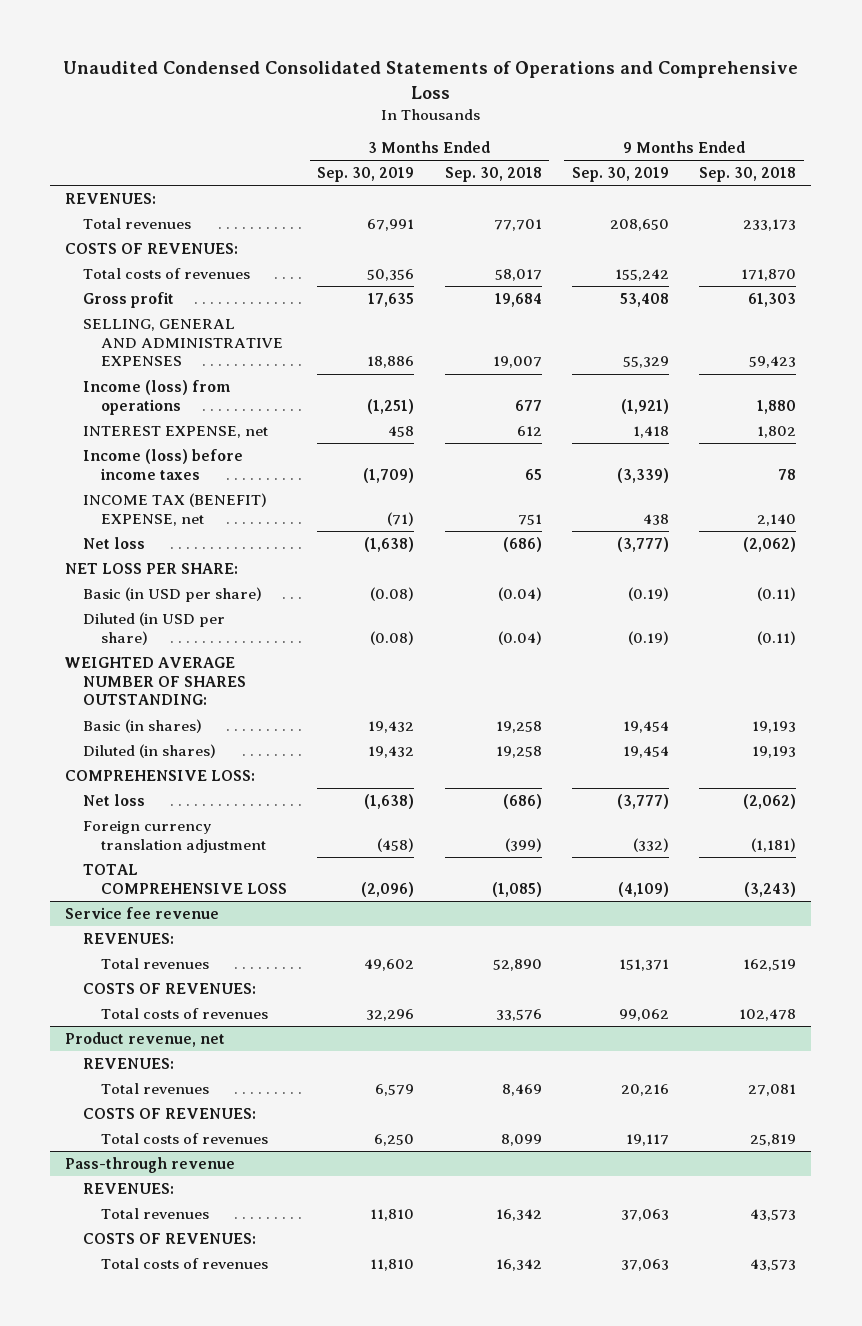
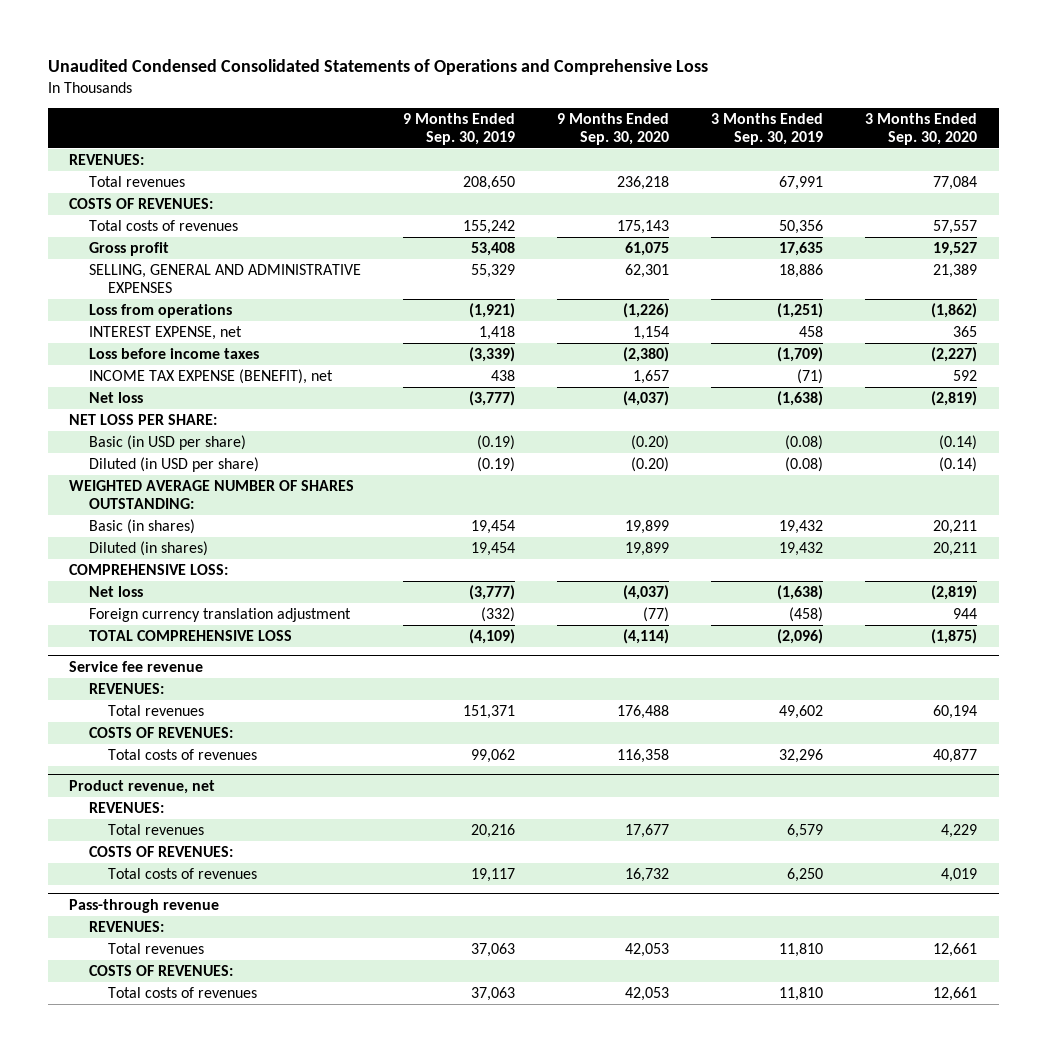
- | 3 Months Ended Sep. 30, 2019 | 3 Months Ended Sep. 30, 2018 | 9 Months Ended Sep. 30, 2019 | 9 Months Ended Sep. 30, 2018
+ | 9 Months Ended Sep. 30, 2019 | 9 Months Ended Sep. 30, 2020 | 3 Months Ended Sep. 30, 2019 | 3 Months Ended Sep. 30, 2020
- Income (loss) from operations | (1,251) | 677 | (1,921) | 1,880
+ Loss from operations | (1,921) | (1,226) | (1,251) | (1,862)
- Income (loss) before income taxes | (1,709) | 65 | (3,339) | 78
- INCOME TAX (BENEFIT) EXPENSE, net | (71) | 751 | 438 | 2,140
+ Loss before income taxes | (3,339) | (2,380) | (1,709) | (2,227)
+ INCOME TAX EXPENSE (BENEFIT), net | 438 | 1,657 | (71) | 592

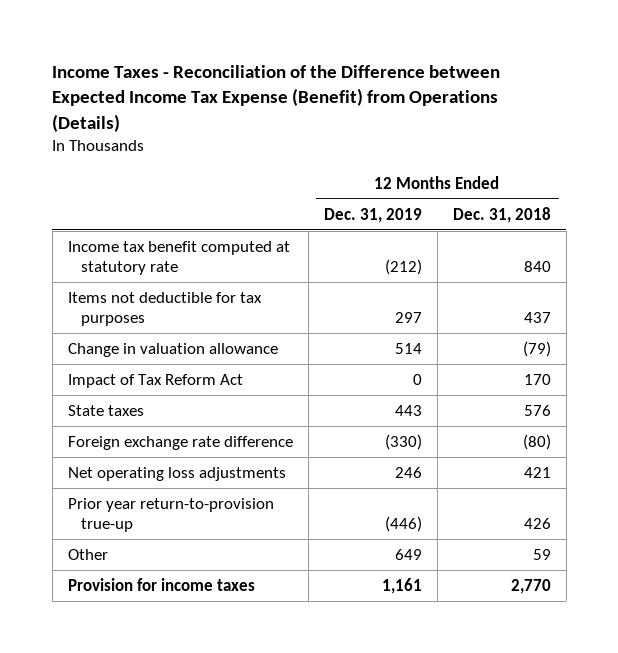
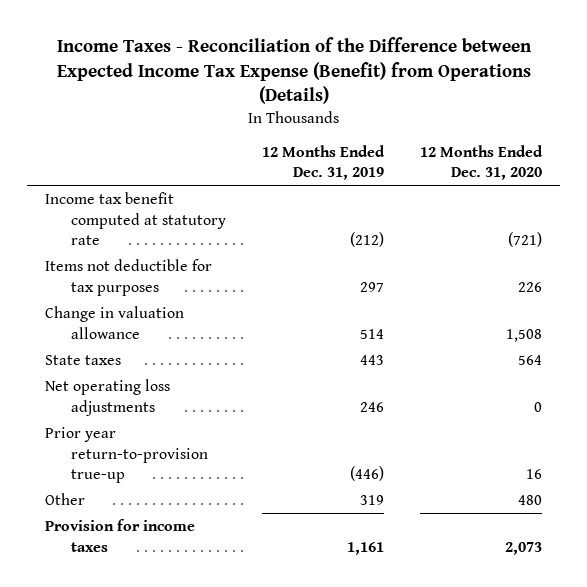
- | 12 Months Ended Dec. 31, 2019 | 12 Months Ended Dec. 31, 2018
+ | 12 Months Ended Dec. 31, 2019 | 12 Months Ended Dec. 31, 2020
- Impact of Tax Reform Act | 0 | 170
- Foreign exchange rate difference | (330) | (80)
- Other | 649 | 59
+ Other | 319 | 480

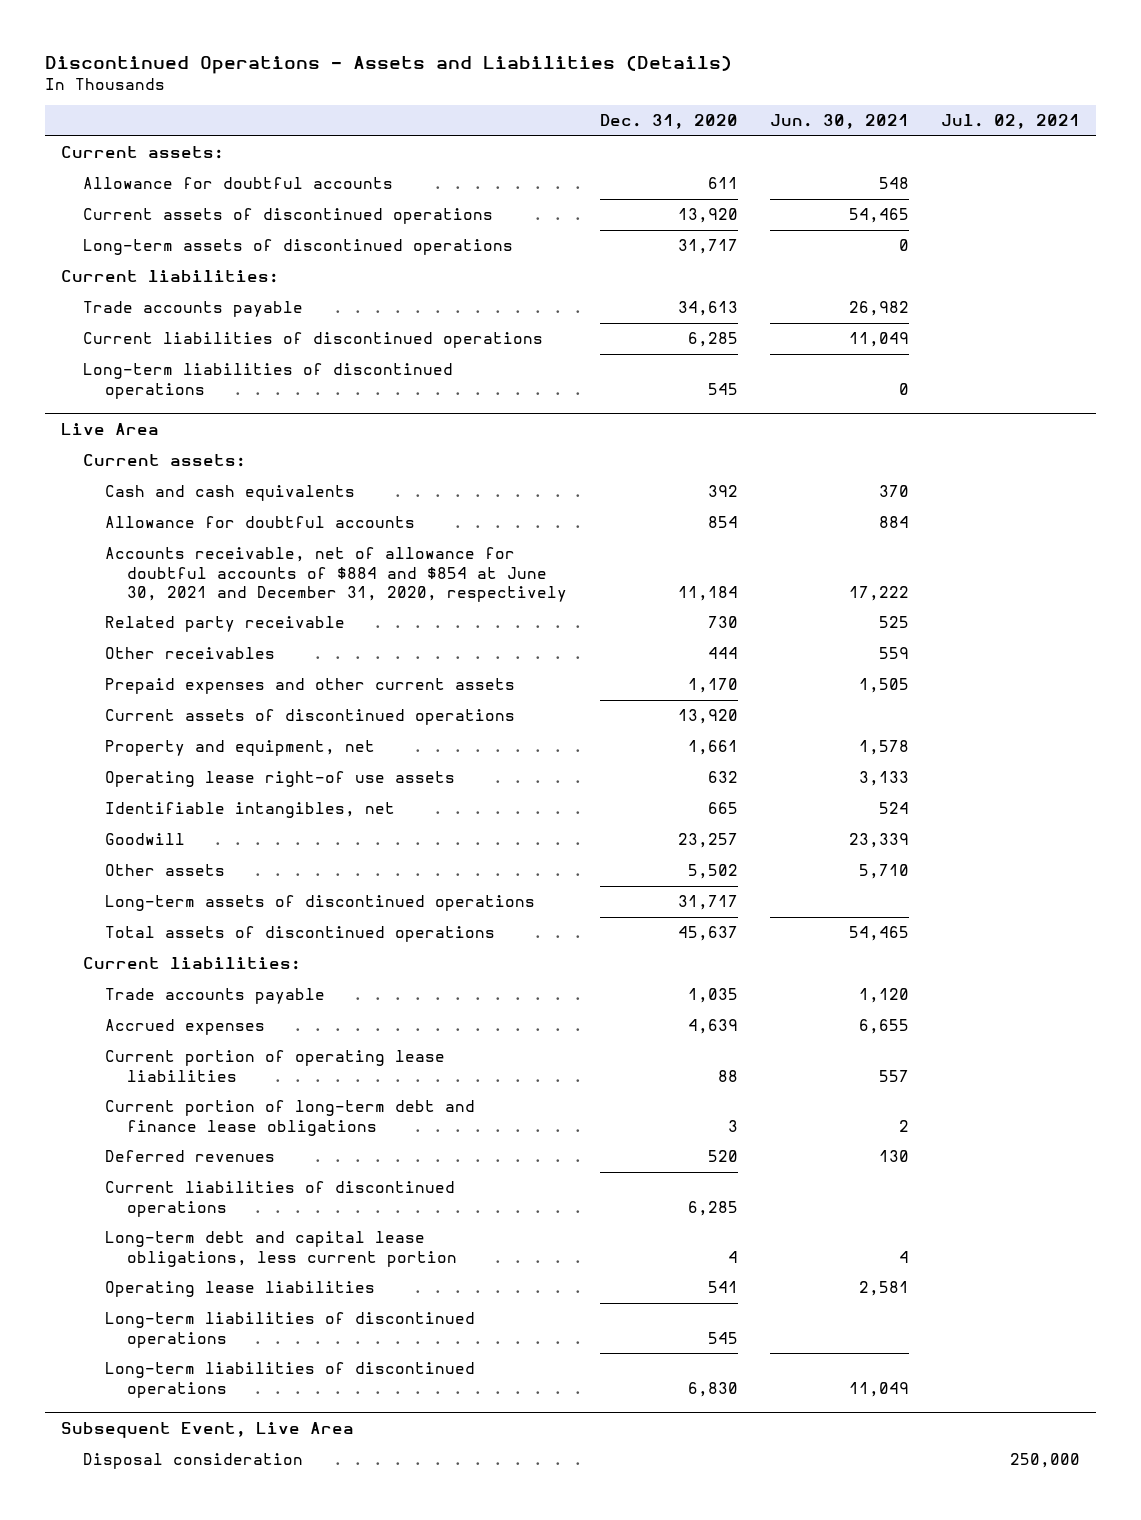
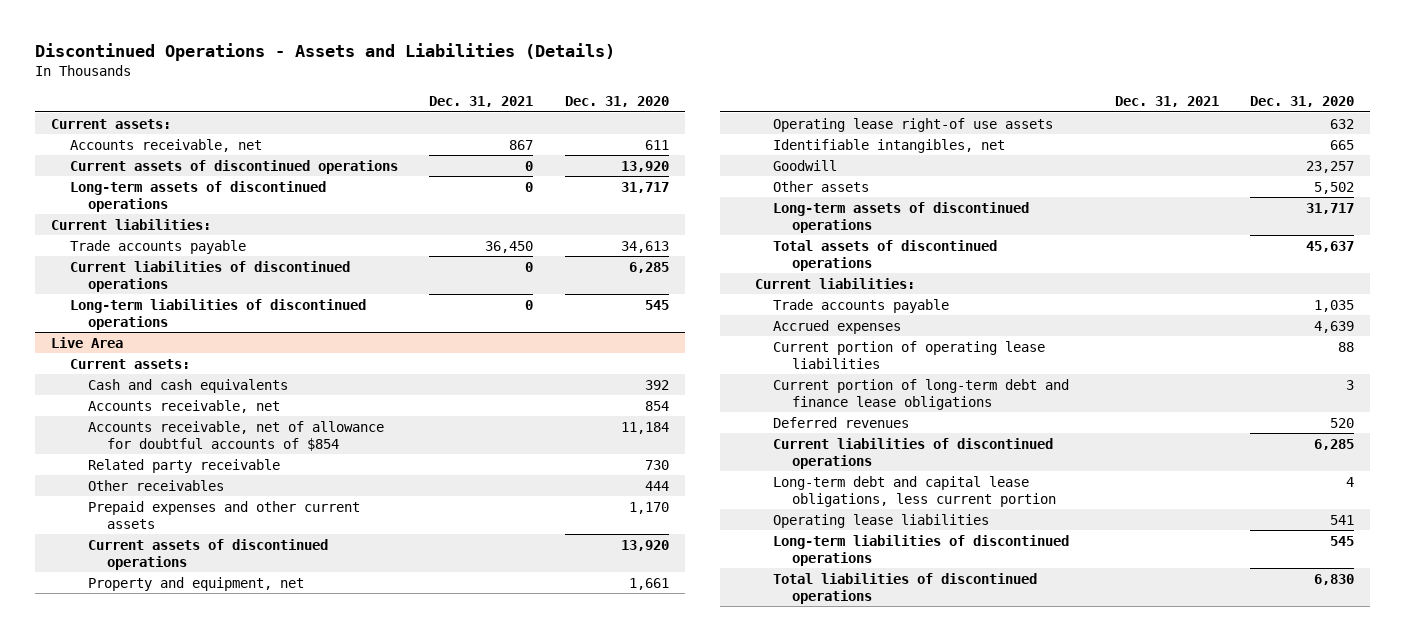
- | Dec. 31, 2020 | Jun. 30, 2021 | Jul. 02, 2021
+ | Dec. 31, 2021 | Dec. 31, 2020
- Allowance for doubtful accounts | 611 | 548 |
+ Accounts receivable, net | 867 | 611
@ Live Area
- Allowance for doubtful accounts | 854 | 884 |
- Accounts receivable, net of allowance for doubtful accounts of $884 and $854 at June 30, 2021 and December 31, 2020, respectively | 11,184 | 17,222 |
+ Accounts receivable, net | | 854
+ Accounts receivable, net of allowance for doubtful accounts of $854 | | 11,184
- Long-term liabilities of discontinued operations | 6,830 | 11,049 |
- Subsequent Event, Live Area
- Disposal consideration | | | 250,000
@ Live Area
+ Total liabilities of discontinued operations | | 6,830

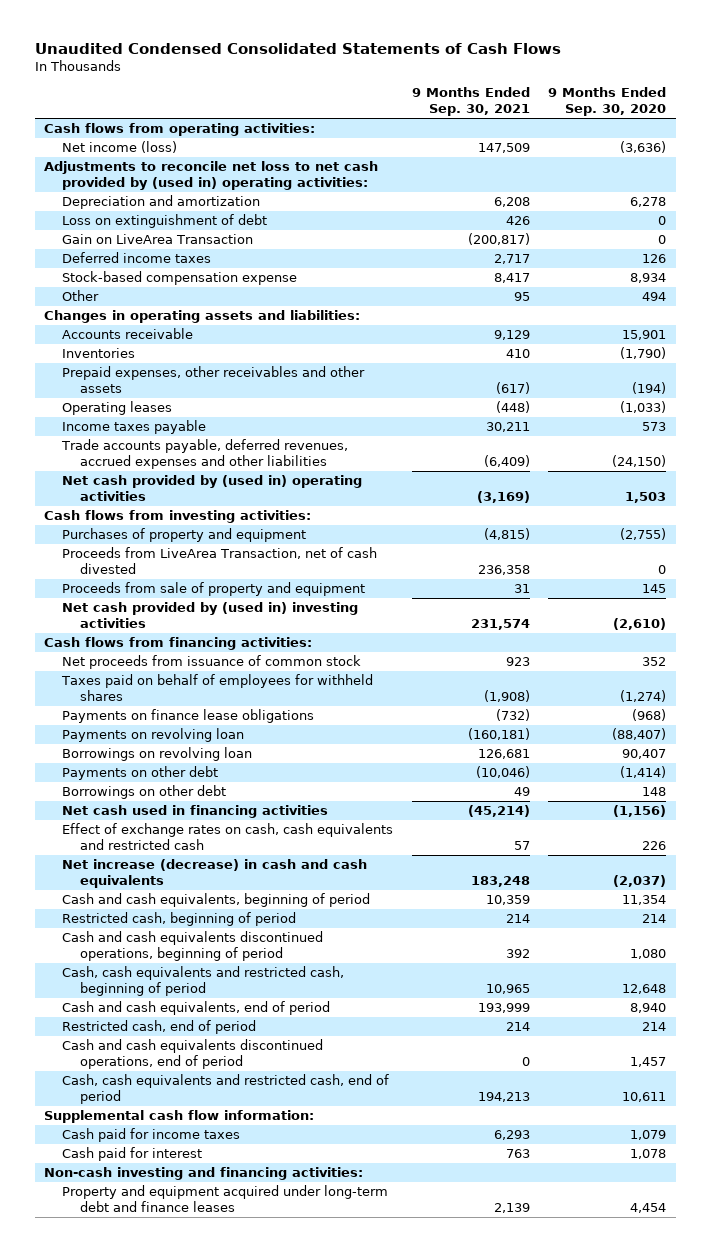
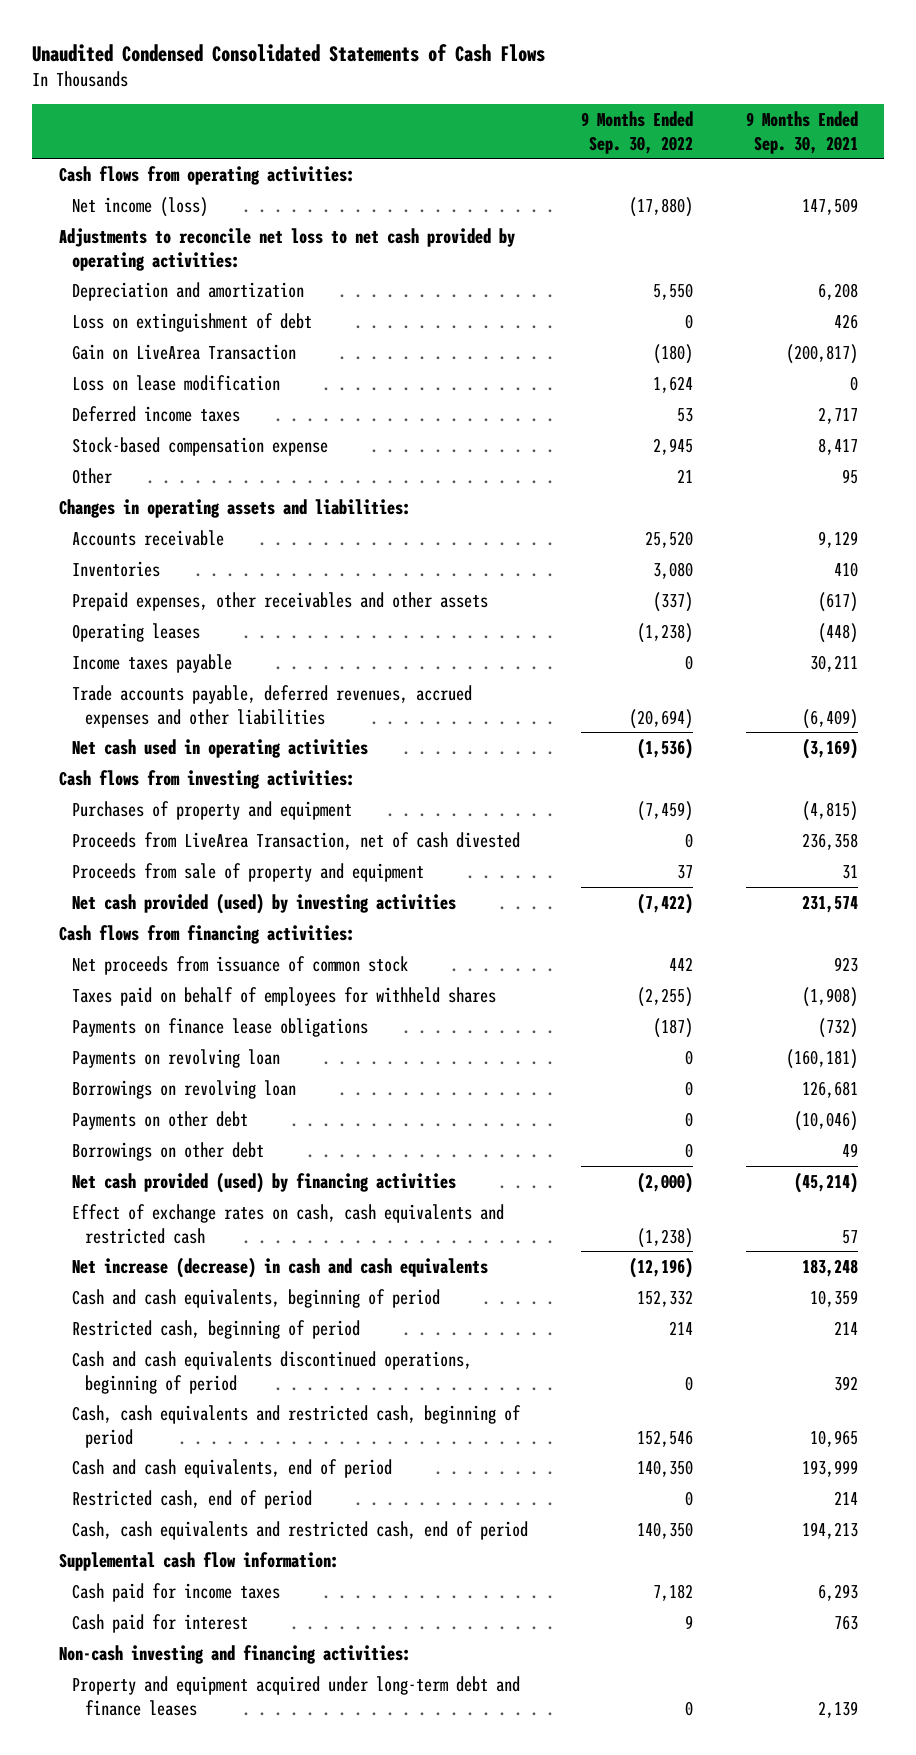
- | 9 Months Ended Sep. 30, 2021 | 9 Months Ended Sep. 30, 2020
+ | 9 Months Ended Sep. 30, 2022 | 9 Months Ended Sep. 30, 2021
- Adjustments to reconcile net loss to net cash provided by (used in) operating activities:
+ Adjustments to reconcile net loss to net cash provided by operating activities:
+ Loss on lease modification | 1,624 | 0
- Net cash provided by (used in) operating activities | (3,169) | 1,503
+ Net cash used in operating activities | (1,536) | (3,169)
- Net cash provided by (used in) investing activities | 231,574 | (2,610)
+ Net cash provided (used) by investing activities | (7,422) | 231,574
- Net cash used in financing activities | (45,214) | (1,156)
+ Net cash provided (used) by financing activities | (2,000) | (45,214)
- Cash and cash equivalents discontinued operations, end of period | 0 | 1,457

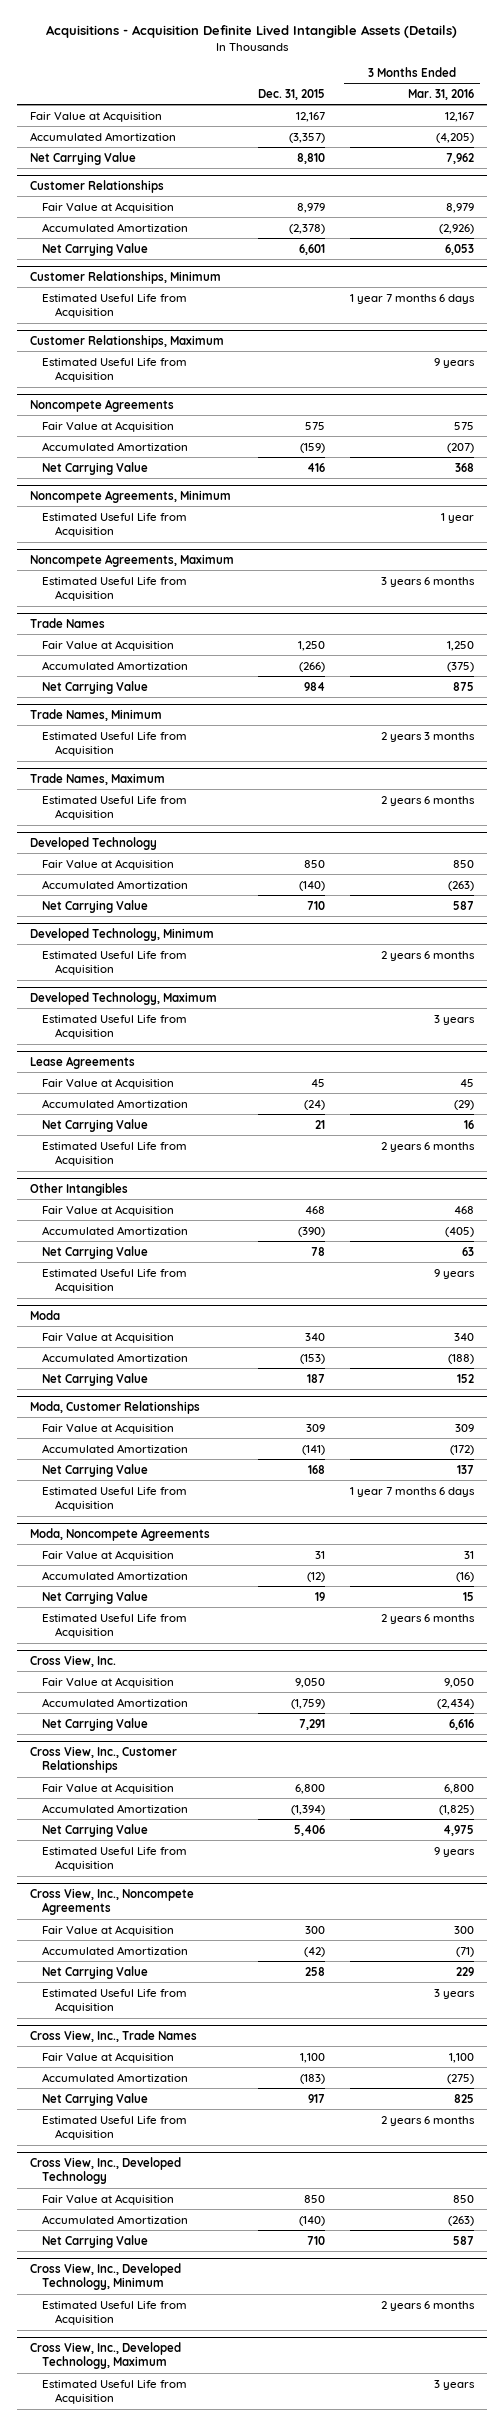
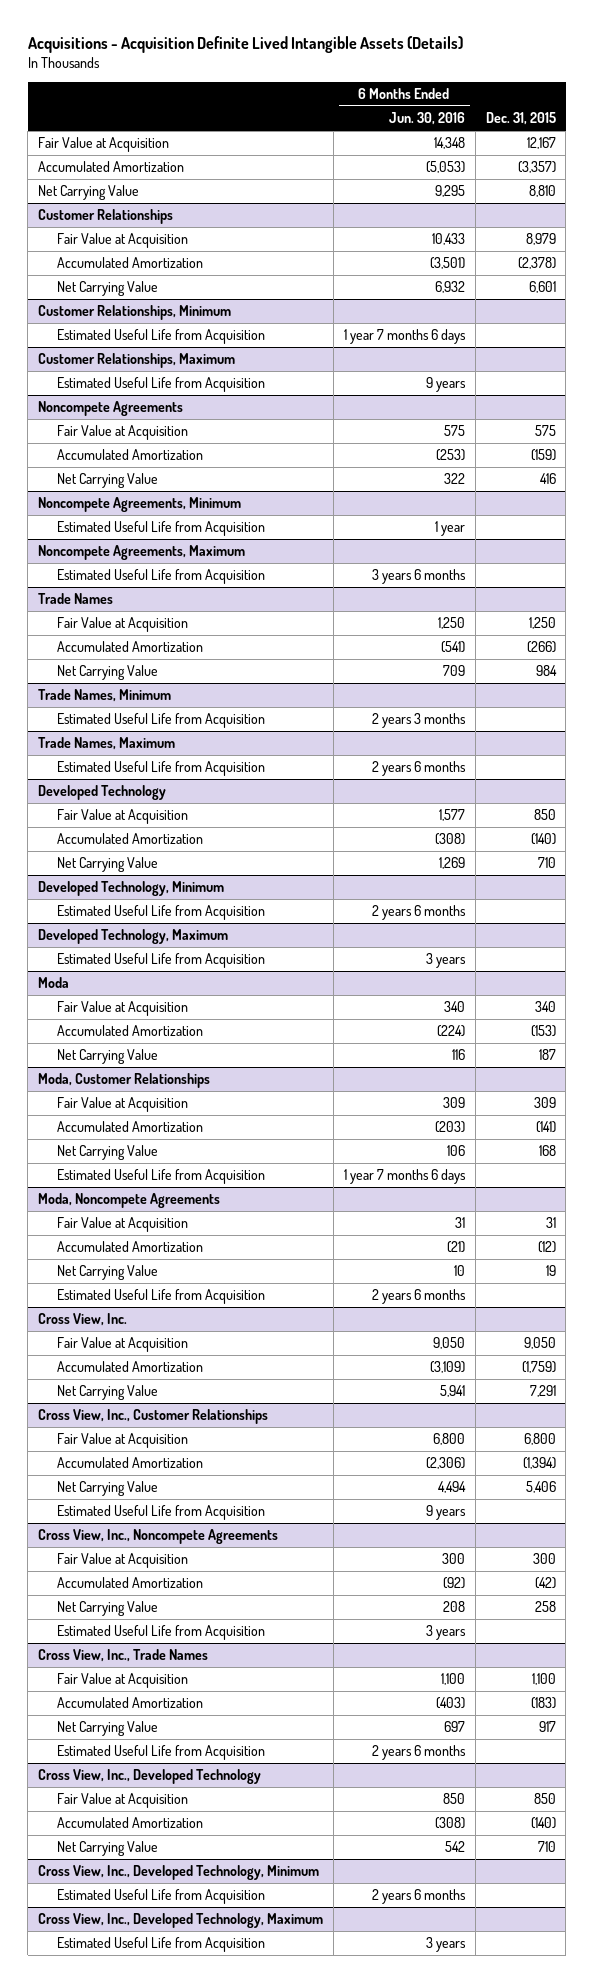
- | Dec. 31, 2015 | 3 Months Ended Mar. 31, 2016
+ | 6 Months Ended Jun. 30, 2016 | Dec. 31, 2015
- Lease Agreements
- Fair Value at Acquisition | 45 | 45
- Accumulated Amortization | (24) | (29)
- Net Carrying Value | 21 | 16
- Estimated Useful Life from Acquisition | | 2 years 6 months
- Other Intangibles
- Fair Value at Acquisition | 468 | 468
- Accumulated Amortization | (390) | (405)
- Net Carrying Value | 78 | 63
- Estimated Useful Life from Acquisition | | 9 years

